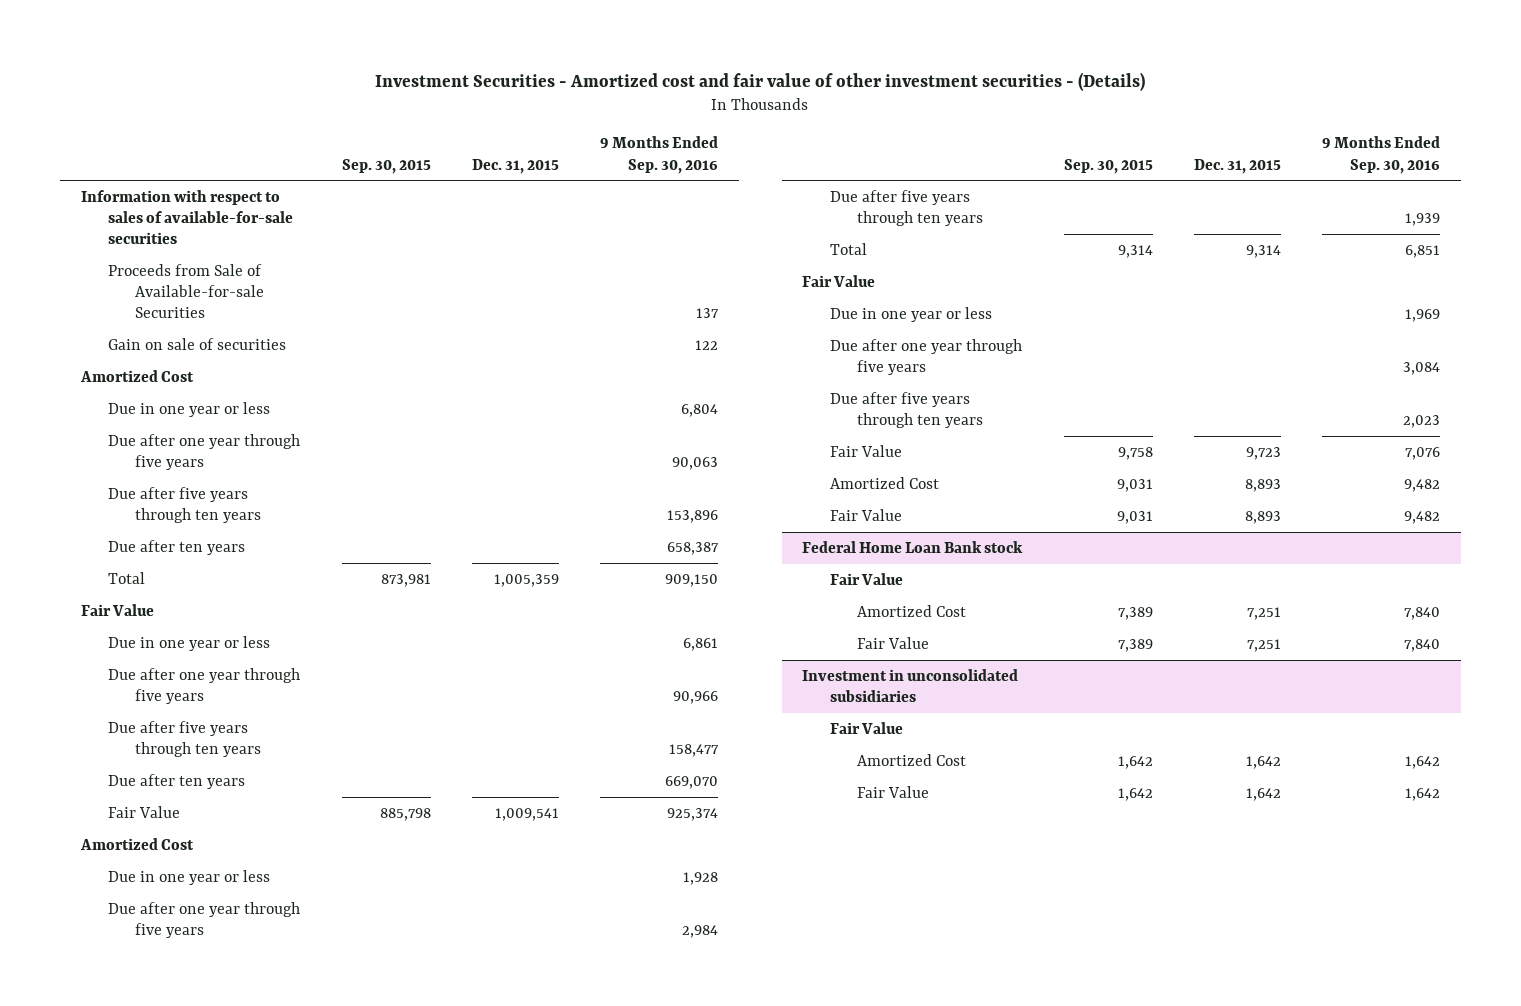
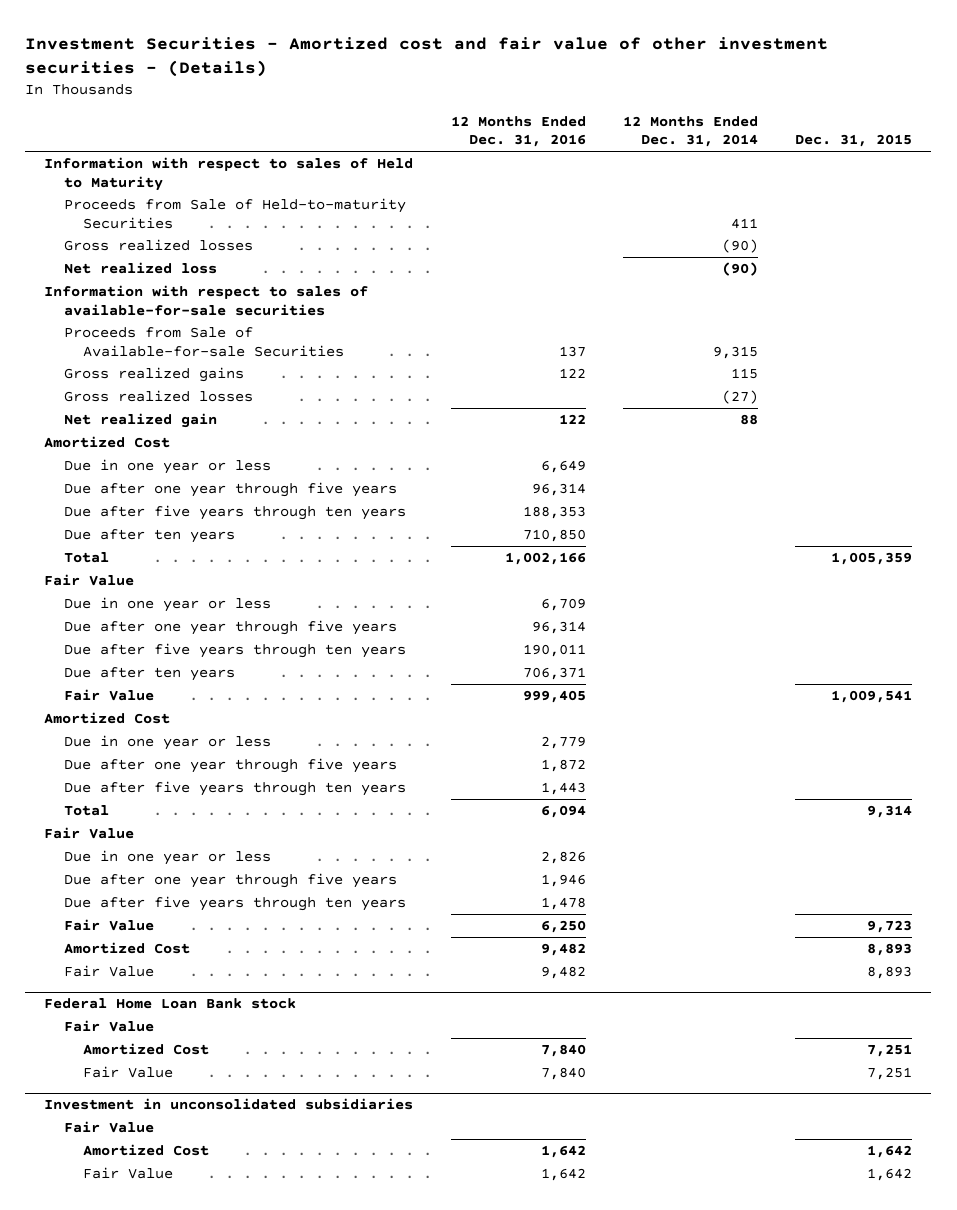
- | Sep. 30, 2015 | Dec. 31, 2015 | 9 Months Ended Sep. 30, 2016
+ | 12 Months Ended Dec. 31, 2016 | 12 Months Ended Dec. 31, 2014 | Dec. 31, 2015
+ Information with respect to sales of Held to Maturity
+ Proceeds from Sale of Held-to-maturity Securities | | 411 |
+ Gross realized losses | | (90) |
+ Net realized loss | | (90) |
- Gain on sale of securities | | | 122
+ Gross realized gains | 122 | 115 |
+ Gross realized losses | | (27) |
+ Net realized gain | 122 | 88 |

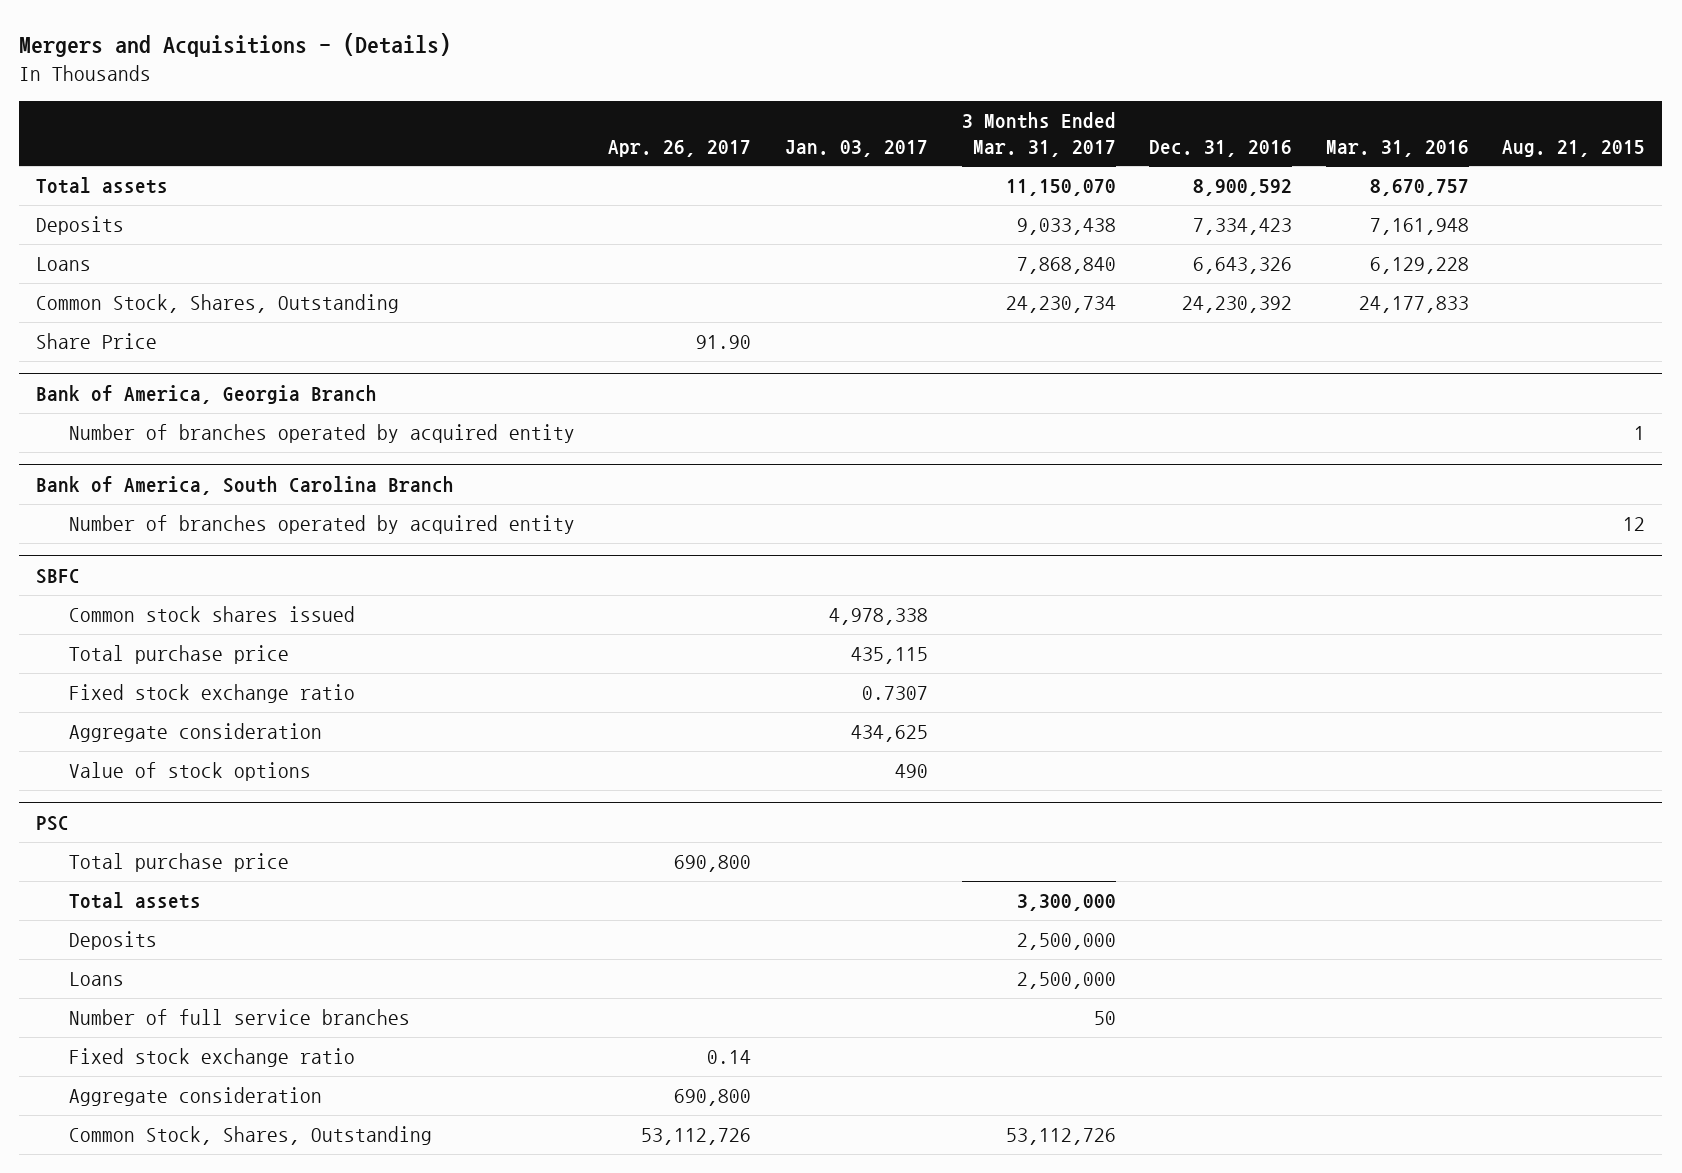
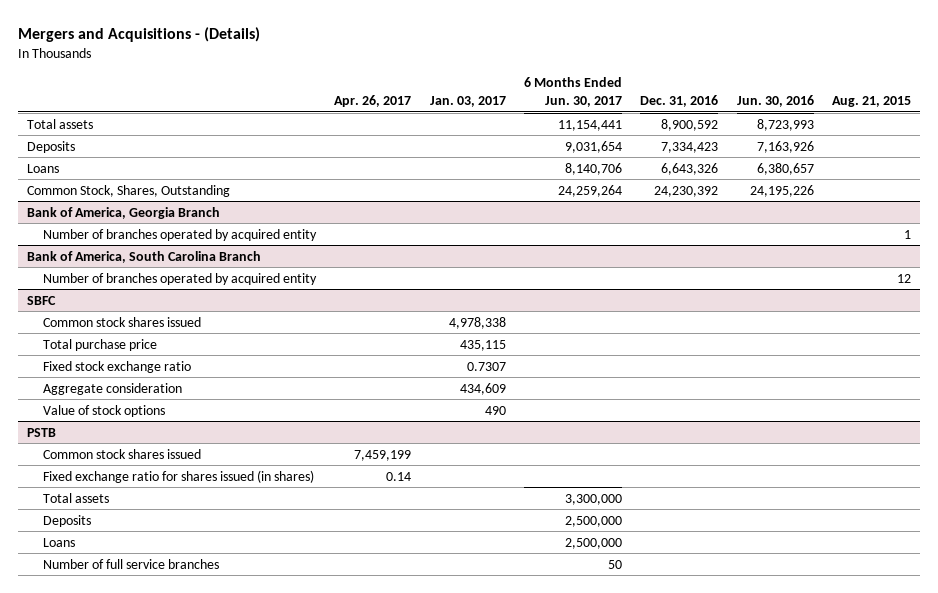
- | Apr. 26, 2017 | Jan. 03, 2017 | 3 Months Ended Mar. 31, 2017 | Dec. 31, 2016 | Mar. 31, 2016 | Aug. 21, 2015
+ | Apr. 26, 2017 | Jan. 03, 2017 | 6 Months Ended Jun. 30, 2017 | Dec. 31, 2016 | Jun. 30, 2016 | Aug. 21, 2015
- Share Price | 91.90 | | | | |
@ SBFC
- Aggregate consideration | | 434,625 | | | |
+ Aggregate consideration | | 434,609 | | | |
- PSC
- Total purchase price | 690,800 | | | | |
+ PSTB
+ Common stock shares issued | 7,459,199 | | | | |
+ Fixed exchange ratio for shares issued (in shares) | 0.14 | | | | |
- Fixed stock exchange ratio | 0.14 | | | | |
- Aggregate consideration | 690,800 | | | | |
- Common Stock, Shares, Outstanding | 53,112,726 | | 53,112,726 | | |

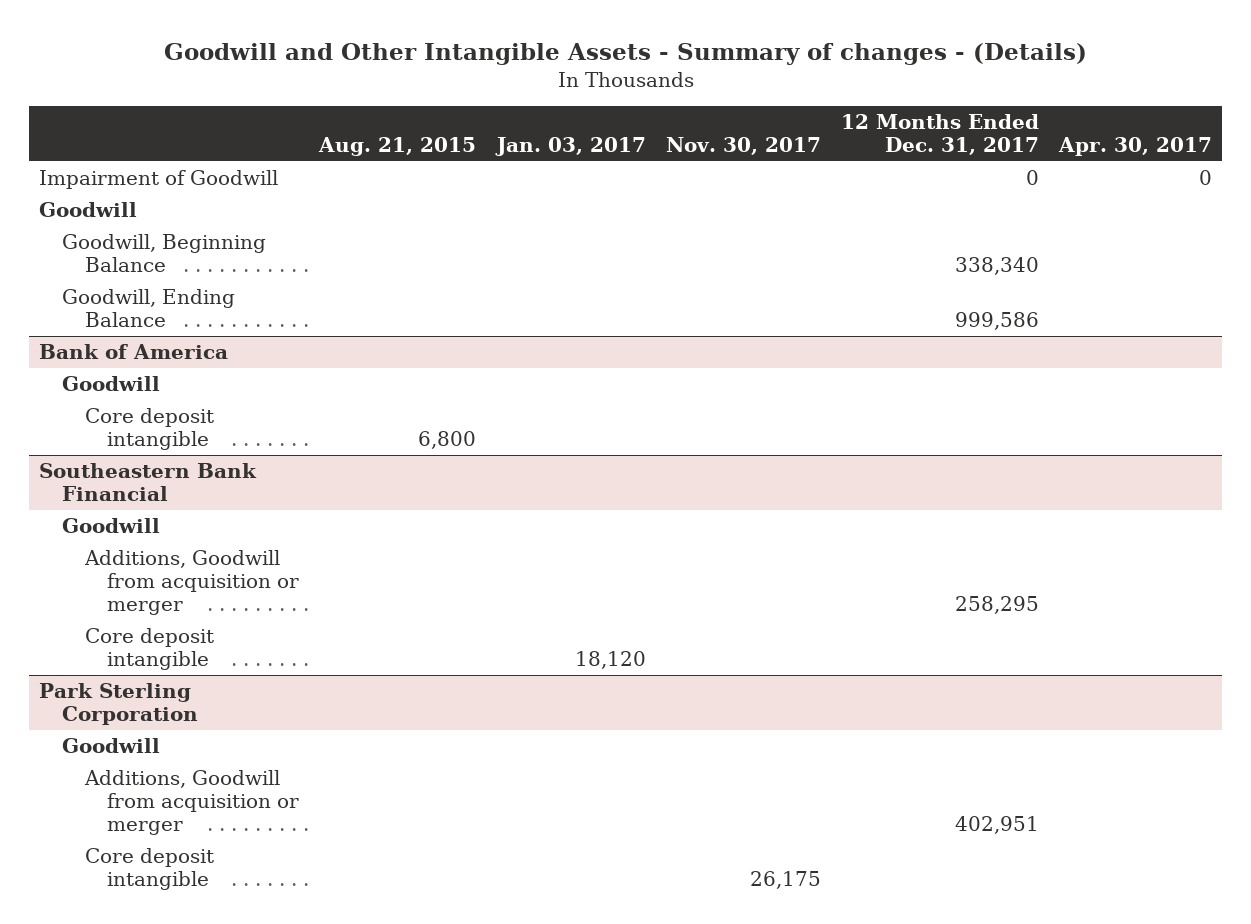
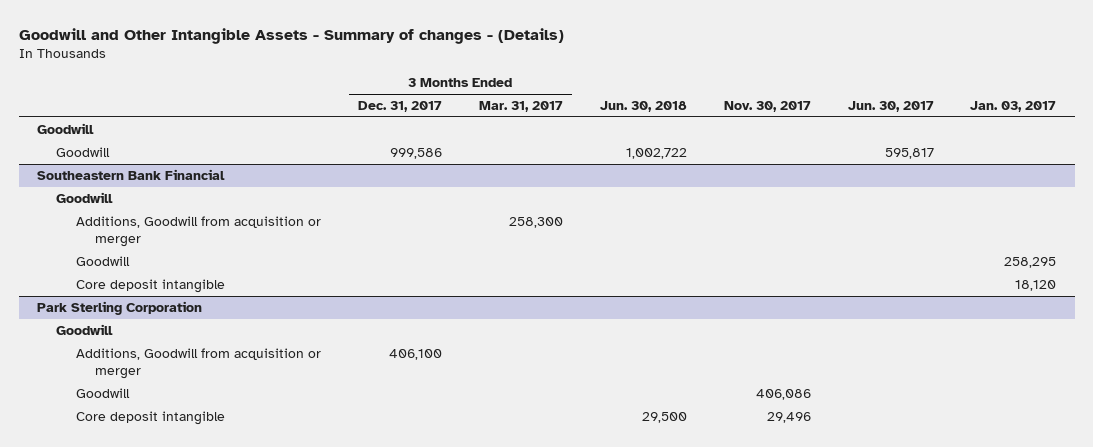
- | Aug. 21, 2015 | Jan. 03, 2017 | Nov. 30, 2017 | 12 Months Ended Dec. 31, 2017 | Apr. 30, 2017
+ | 3 Months Ended Dec. 31, 2017 | 3 Months Ended Mar. 31, 2017 | Jun. 30, 2018 | Nov. 30, 2017 | Jun. 30, 2017 | Jan. 03, 2017
- Impairment of Goodwill | | | | 0 | 0
- Goodwill, Beginning Balance | | | | 338,340 |
- Goodwill, Ending Balance | | | | 999,586 |
- Bank of America
- Goodwill
- Core deposit intangible | 6,800 | | | |
+ Goodwill | 999,586 | | 1,002,722 | | 595,817 |
@ Southeastern Bank Financial
+ Goodwill | | | | | | 258,295
@ Park Sterling Corporation
- Core deposit intangible | | | 26,175 | |
+ Goodwill | | | | 406,086 | |
+ Core deposit intangible | | | 29,500 | 29,496 | |

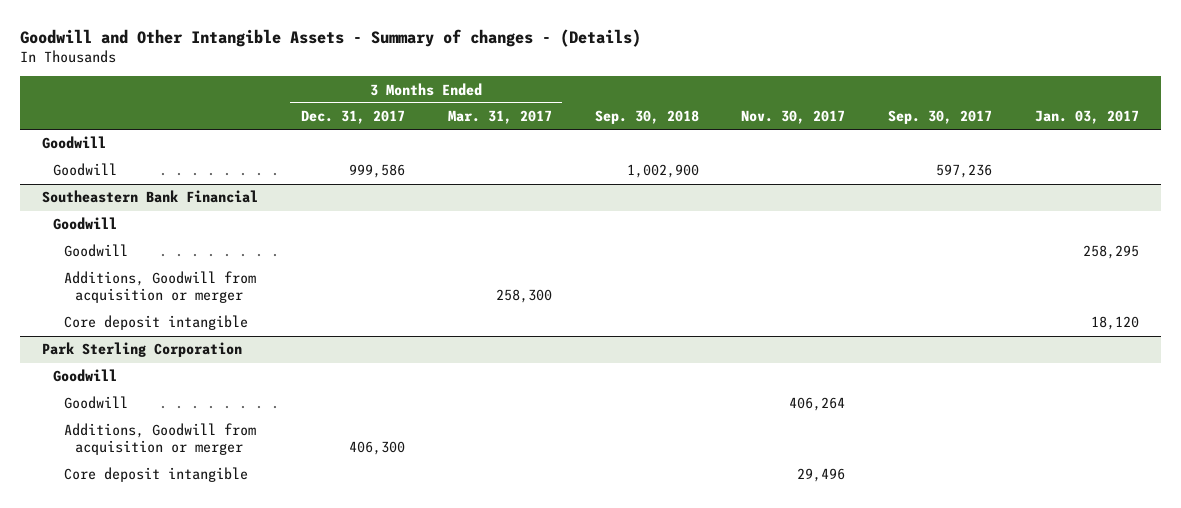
- | 3 Months Ended Dec. 31, 2017 | 3 Months Ended Mar. 31, 2017 | Jun. 30, 2018 | Nov. 30, 2017 | Jun. 30, 2017 | Jan. 03, 2017
+ | 3 Months Ended Dec. 31, 2017 | 3 Months Ended Mar. 31, 2017 | Sep. 30, 2018 | Nov. 30, 2017 | Sep. 30, 2017 | Jan. 03, 2017
@ Southeastern Bank Financial
moved down: Additions, Goodwill from acquisition or merger | | 258,300 | | | |
@ Park Sterling Corporation
- Additions, Goodwill from acquisition or merger | 406,100 | | | | |
- Goodwill | | | | 406,086 | |
+ Goodwill | | | | 406,264 | |
+ Additions, Goodwill from acquisition or merger | 406,300 | | | | |

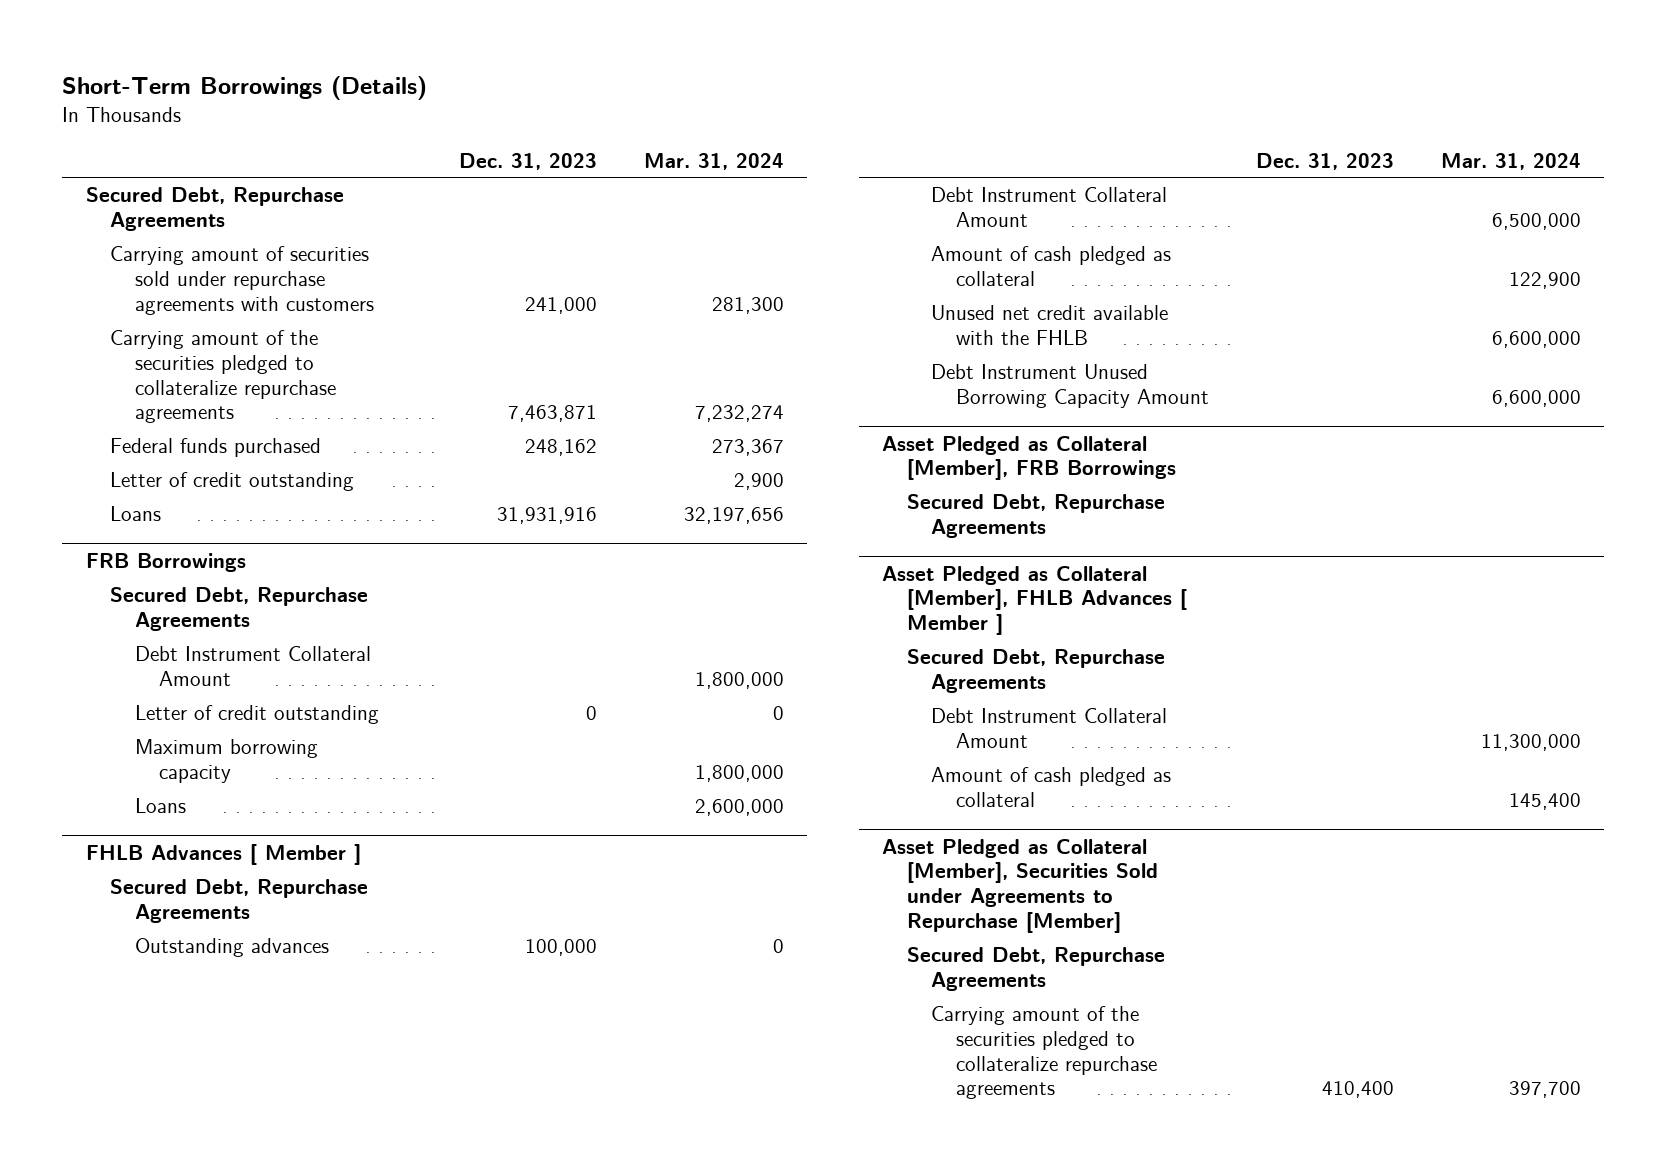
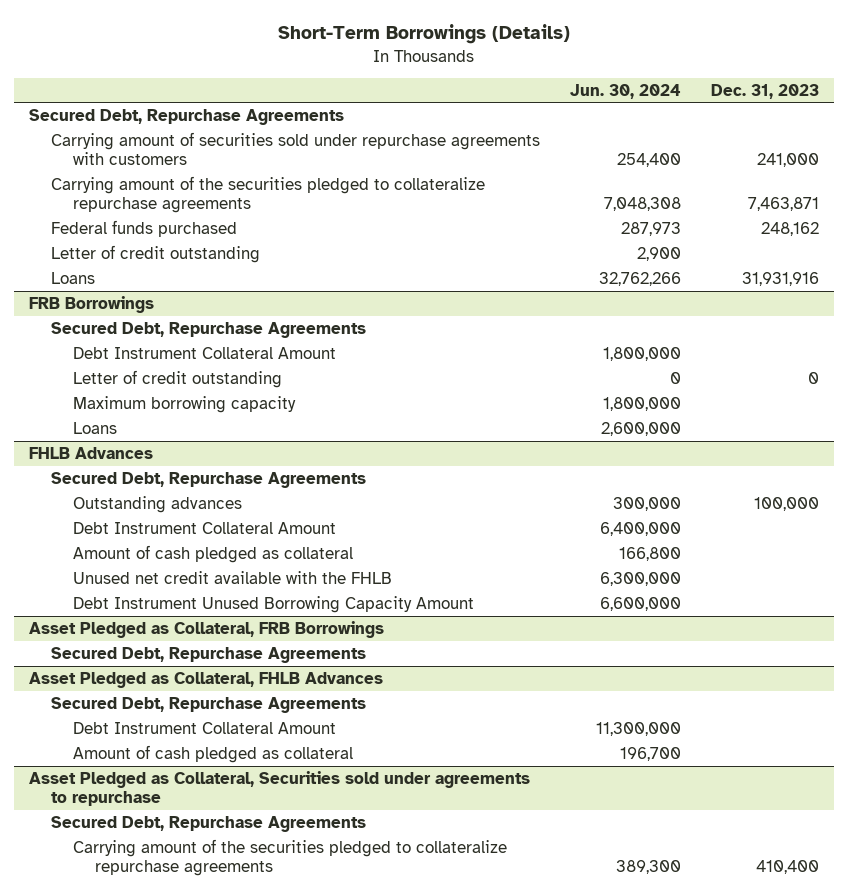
- | Dec. 31, 2023 | Mar. 31, 2024
+ | Jun. 30, 2024 | Dec. 31, 2023
- FHLB Advances [ Member ]
+ FHLB Advances
- Asset Pledged as Collateral [Member], FRB Borrowings
+ Asset Pledged as Collateral, FRB Borrowings
- Asset Pledged as Collateral [Member], FHLB Advances [ Member ]
+ Asset Pledged as Collateral, FHLB Advances
- Asset Pledged as Collateral [Member], Securities Sold under Agreements to Repurchase [Member]
+ Asset Pledged as Collateral, Securities sold under agreements to repurchase

